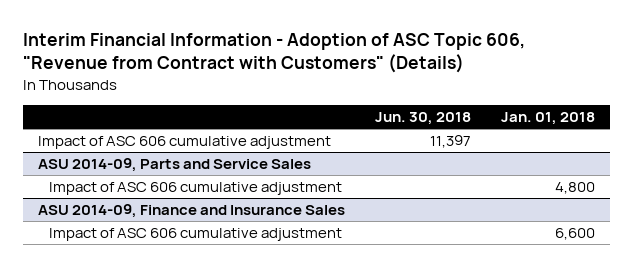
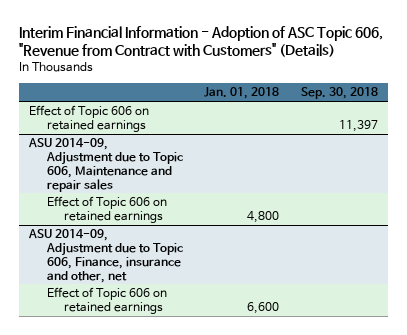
- | Jun. 30, 2018 | Jan. 01, 2018
+ | Jan. 01, 2018 | Sep. 30, 2018
- Impact of ASC 606 cumulative adjustment | 11,397 |
- ASU 2014-09, Parts and Service Sales
- Impact of ASC 606 cumulative adjustment | | 4,800
- ASU 2014-09, Finance and Insurance Sales
- Impact of ASC 606 cumulative adjustment | | 6,600
+ Effect of Topic 606 on retained earnings | | 11,397
+ ASU 2014-09, Adjustment due to Topic 606, Maintenance and repair sales
+ Effect of Topic 606 on retained earnings | 4,800 |
+ ASU 2014-09, Adjustment due to Topic 606, Finance, insurance and other, net
+ Effect of Topic 606 on retained earnings | 6,600 |

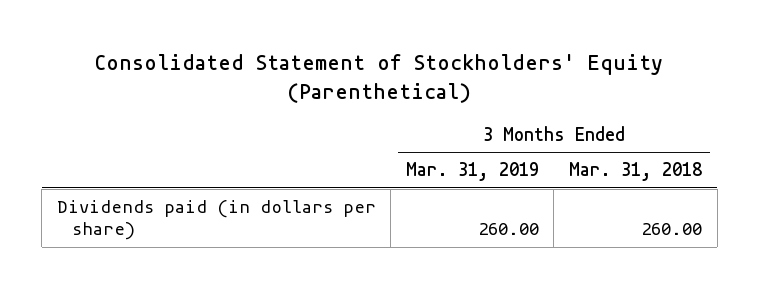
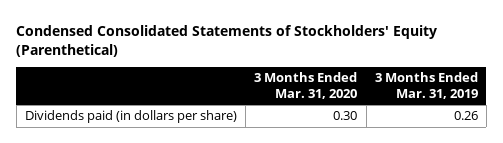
- Consolidated Statement of Stockholders' Equity (Parenthetical)
+ Condensed Consolidated Statements of Stockholders' Equity (Parenthetical)
- | 3 Months Ended Mar. 31, 2019 | 3 Months Ended Mar. 31, 2018
+ | 3 Months Ended Mar. 31, 2020 | 3 Months Ended Mar. 31, 2019
- Dividends paid (in dollars per share) | 260.00 | 260.00
+ Dividends paid (in dollars per share) | 0.30 | 0.26

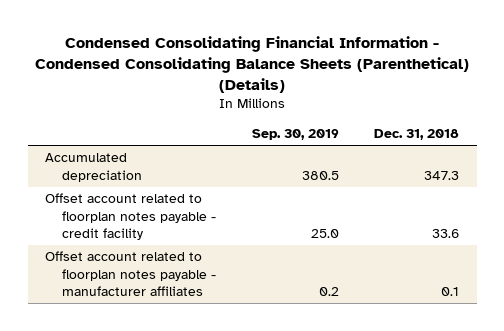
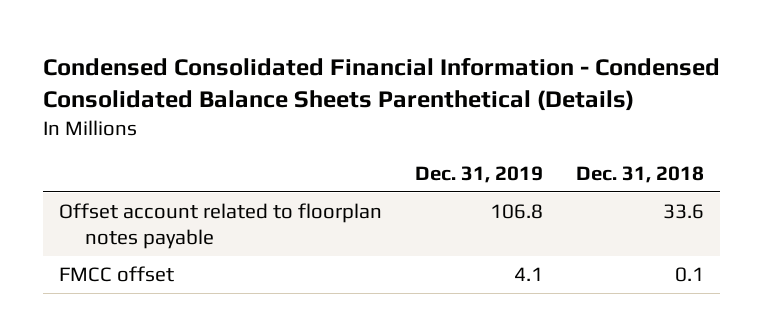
- Condensed Consolidating Financial Information - Condensed Consolidating Balance Sheets (Parenthetical) (Details)
+ Condensed Consolidated Financial Information - Condensed Consolidated Balance Sheets Parenthetical (Details)
- | Sep. 30, 2019 | Dec. 31, 2018
+ | Dec. 31, 2019 | Dec. 31, 2018
- Accumulated depreciation | 380.5 | 347.3
- Offset account related to floorplan notes payable - credit facility | 25.0 | 33.6
- Offset account related to floorplan notes payable - manufacturer affiliates | 0.2 | 0.1
+ Offset account related to floorplan notes payable | 106.8 | 33.6
+ FMCC offset | 4.1 | 0.1

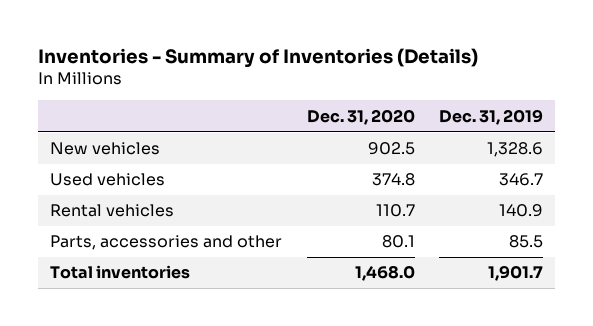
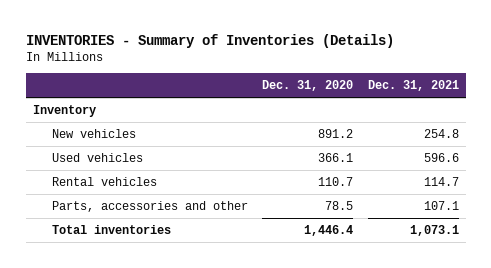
- Inventories - Summary of Inventories (Details)
+ INVENTORIES - Summary of Inventories (Details)
- | Dec. 31, 2020 | Dec. 31, 2019
+ | Dec. 31, 2020 | Dec. 31, 2021
- New vehicles | 902.5 | 1,328.6
- Used vehicles | 374.8 | 346.7
+ Inventory
+ New vehicles | 891.2 | 254.8
+ Used vehicles | 366.1 | 596.6
- Parts, accessories and other | 80.1 | 85.5
- Total inventories | 1,468.0 | 1,901.7
+ Parts, accessories and other | 78.5 | 107.1
+ Total inventories | 1,446.4 | 1,073.1

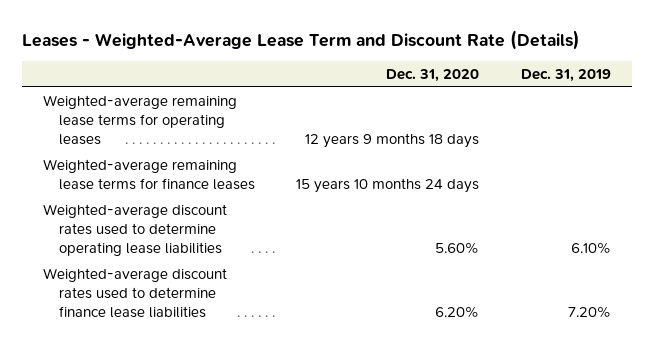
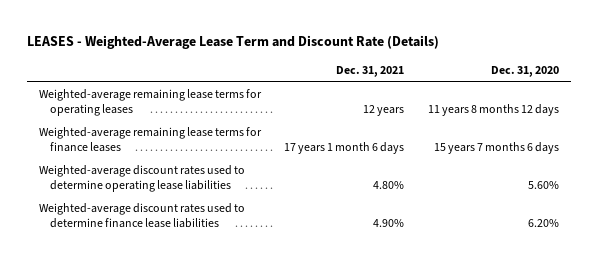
- Leases - Weighted-Average Lease Term and Discount Rate (Details)
+ LEASES - Weighted-Average Lease Term and Discount Rate (Details)
- | Dec. 31, 2020 | Dec. 31, 2019
+ | Dec. 31, 2021 | Dec. 31, 2020
- Weighted-average remaining lease terms for operating leases | 12 years 9 months 18 days |
- Weighted-average remaining lease terms for finance leases | 15 years 10 months 24 days |
+ Weighted-average remaining lease terms for operating leases | 12 years | 11 years 8 months 12 days
+ Weighted-average remaining lease terms for finance leases | 17 years 1 month 6 days | 15 years 7 months 6 days

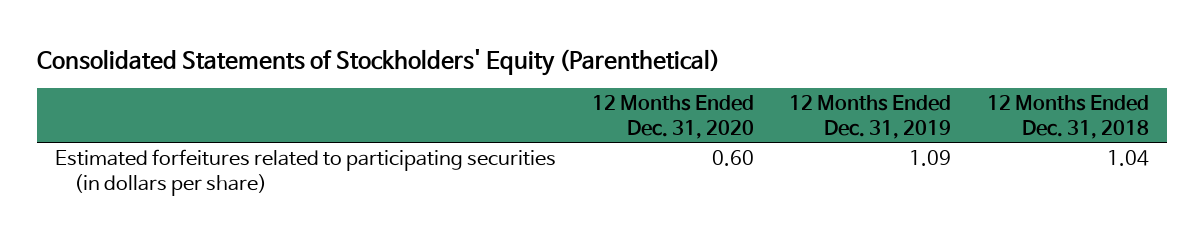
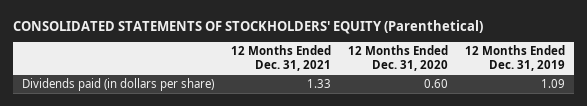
- Consolidated Statements of Stockholders' Equity (Parenthetical)
+ CONSOLIDATED STATEMENTS OF STOCKHOLDERS' EQUITY (Parenthetical)
- | 12 Months Ended Dec. 31, 2020 | 12 Months Ended Dec. 31, 2019 | 12 Months Ended Dec. 31, 2018
+ | 12 Months Ended Dec. 31, 2021 | 12 Months Ended Dec. 31, 2020 | 12 Months Ended Dec. 31, 2019
- Estimated forfeitures related to participating securities (in dollars per share) | 0.60 | 1.09 | 1.04
+ Dividends paid (in dollars per share) | 1.33 | 0.60 | 1.09

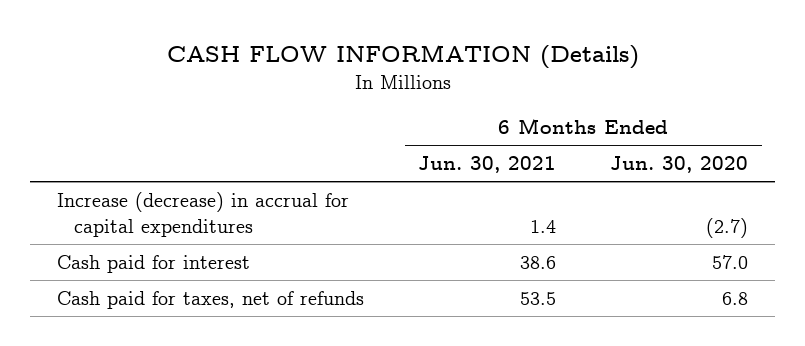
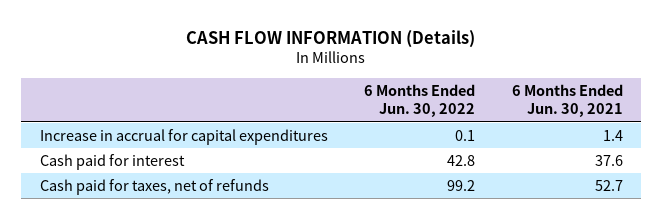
- | 6 Months Ended Jun. 30, 2021 | 6 Months Ended Jun. 30, 2020
+ | 6 Months Ended Jun. 30, 2022 | 6 Months Ended Jun. 30, 2021
- Increase (decrease) in accrual for capital expenditures | 1.4 | (2.7)
- Cash paid for interest | 38.6 | 57.0
- Cash paid for taxes, net of refunds | 53.5 | 6.8
+ Increase in accrual for capital expenditures | 0.1 | 1.4
+ Cash paid for interest | 42.8 | 37.6
+ Cash paid for taxes, net of refunds | 99.2 | 52.7

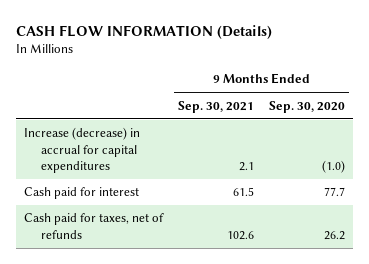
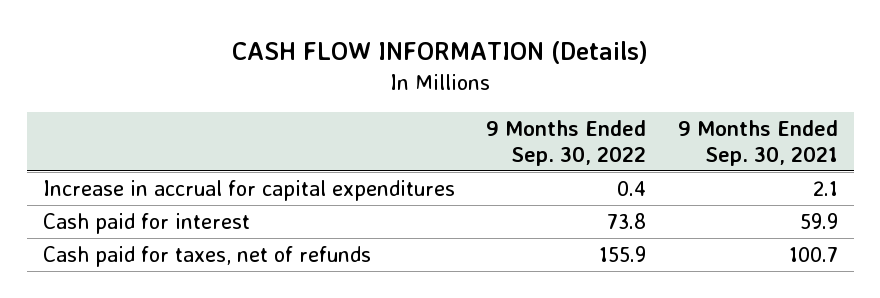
- | 9 Months Ended Sep. 30, 2021 | 9 Months Ended Sep. 30, 2020
+ | 9 Months Ended Sep. 30, 2022 | 9 Months Ended Sep. 30, 2021
- Increase (decrease) in accrual for capital expenditures | 2.1 | (1.0)
- Cash paid for interest | 61.5 | 77.7
- Cash paid for taxes, net of refunds | 102.6 | 26.2
+ Increase in accrual for capital expenditures | 0.4 | 2.1
+ Cash paid for interest | 73.8 | 59.9
+ Cash paid for taxes, net of refunds | 155.9 | 100.7

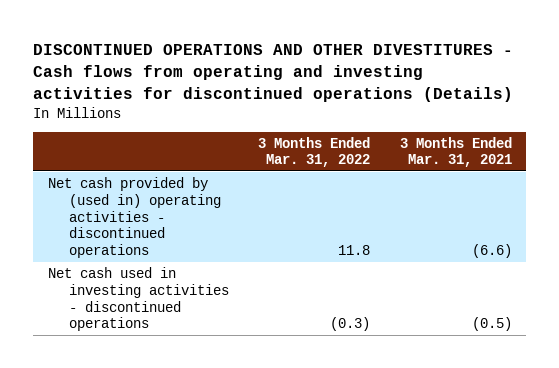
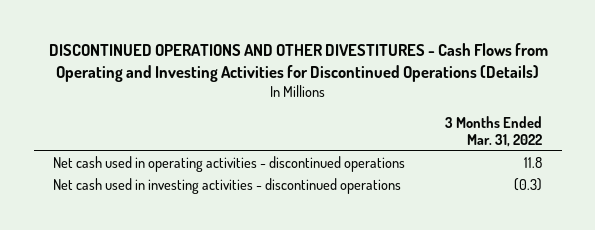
- DISCONTINUED OPERATIONS AND OTHER DIVESTITURES - Cash flows from operating and investing activities for discontinued operations (Details)
+ DISCONTINUED OPERATIONS AND OTHER DIVESTITURES - Cash Flows from Operating and Investing Activities for Discontinued Operations (Details)
- | 3 Months Ended Mar. 31, 2022 | 3 Months Ended Mar. 31, 2021
+ | 3 Months Ended Mar. 31, 2022
- Net cash provided by (used in) operating activities - discontinued operations | 11.8 | (6.6)
+ Net cash used in operating activities - discontinued operations | 11.8

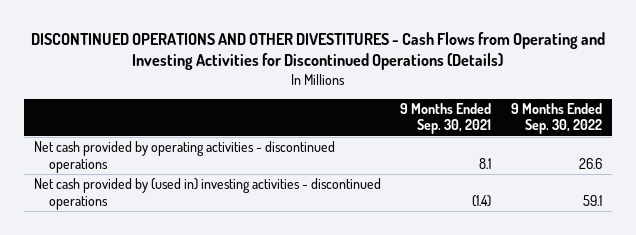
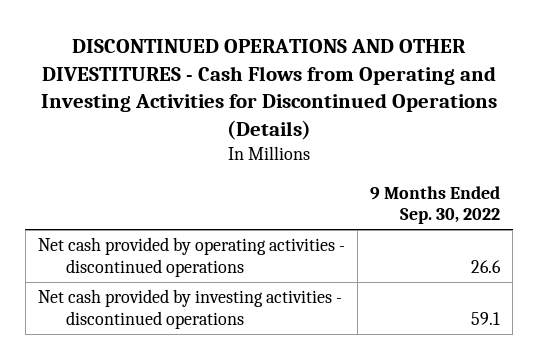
- | 9 Months Ended Sep. 30, 2021 | 9 Months Ended Sep. 30, 2022
+ | 9 Months Ended Sep. 30, 2022
- Net cash provided by (used in) investing activities - discontinued operations | (1.4) | 59.1
+ Net cash provided by investing activities - discontinued operations | 59.1

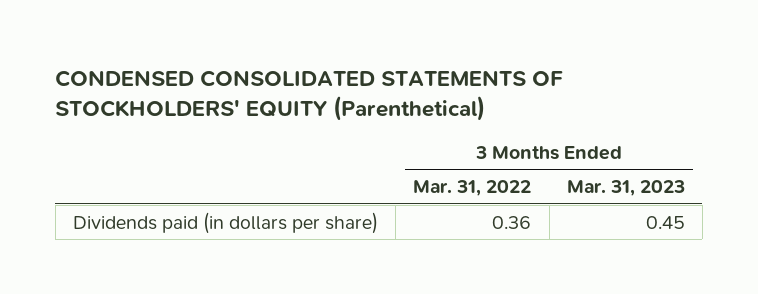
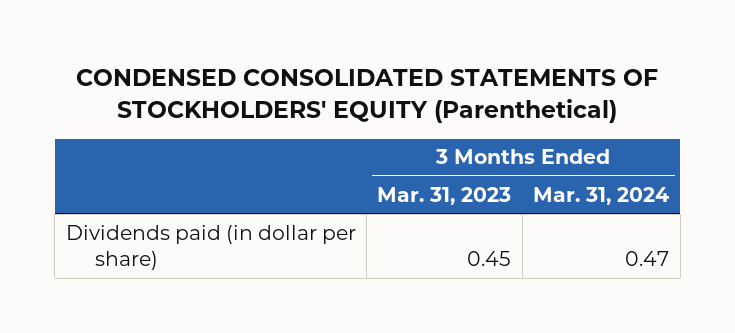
- | 3 Months Ended Mar. 31, 2022 | 3 Months Ended Mar. 31, 2023
+ | 3 Months Ended Mar. 31, 2023 | 3 Months Ended Mar. 31, 2024
- Dividends paid (in dollars per share) | 0.36 | 0.45
+ Dividends paid (in dollar per share) | 0.45 | 0.47

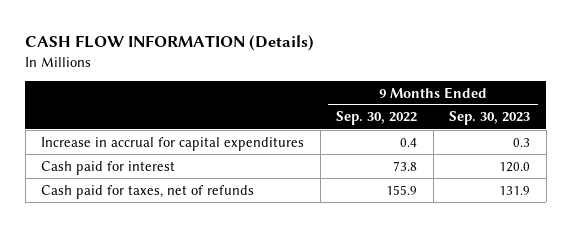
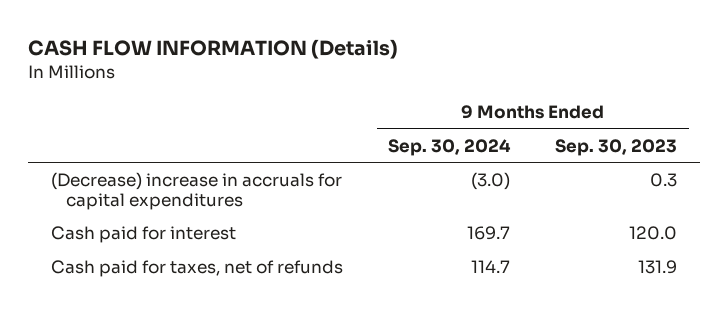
- | 9 Months Ended Sep. 30, 2022 | 9 Months Ended Sep. 30, 2023
+ | 9 Months Ended Sep. 30, 2024 | 9 Months Ended Sep. 30, 2023
- Increase in accrual for capital expenditures | 0.4 | 0.3
+ (Decrease) increase in accruals for capital expenditures | (3.0) | 0.3

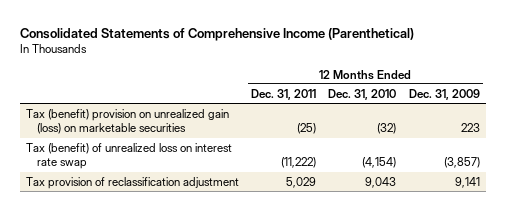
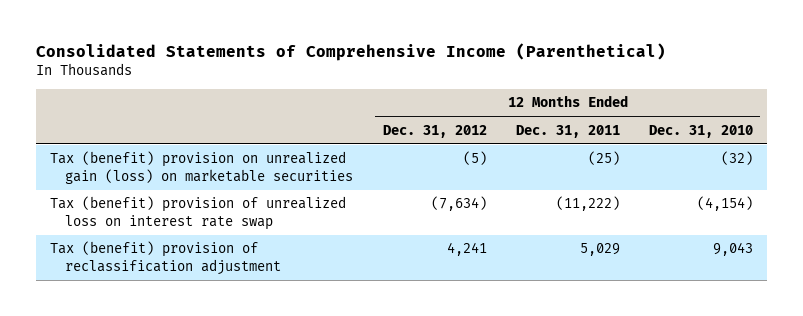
- | 12 Months Ended Dec. 31, 2011 | 12 Months Ended Dec. 31, 2010 | 12 Months Ended Dec. 31, 2009
+ | 12 Months Ended Dec. 31, 2012 | 12 Months Ended Dec. 31, 2011 | 12 Months Ended Dec. 31, 2010
- Tax (benefit) of unrealized loss on interest rate swap | (11,222) | (4,154) | (3,857)
- Tax provision of reclassification adjustment | 5,029 | 9,043 | 9,141
+ Tax (benefit) provision of unrealized loss on interest rate swap | (7,634) | (11,222) | (4,154)
+ Tax (benefit) provision of reclassification adjustment | 4,241 | 5,029 | 9,043

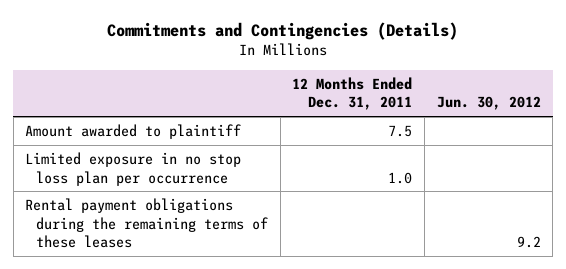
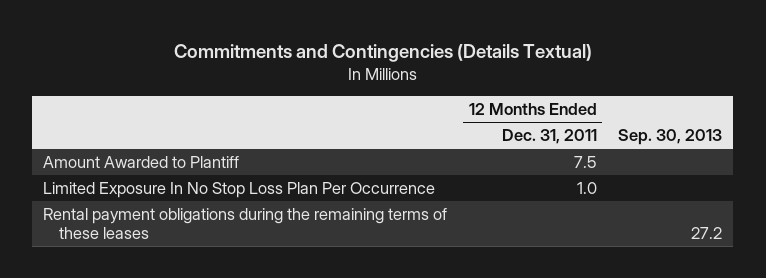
- Commitments and Contingencies (Details)
+ Commitments and Contingencies (Details Textual)
- | 12 Months Ended Dec. 31, 2011 | Jun. 30, 2012
+ | 12 Months Ended Dec. 31, 2011 | Sep. 30, 2013
- Amount awarded to plaintiff | 7.5 |
- Limited exposure in no stop loss plan per occurrence | 1.0 |
+ Amount Awarded to Plantiff | 7.5 |
+ Limited Exposure In No Stop Loss Plan Per Occurrence | 1.0 |

